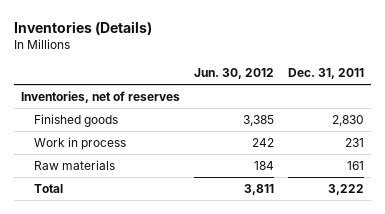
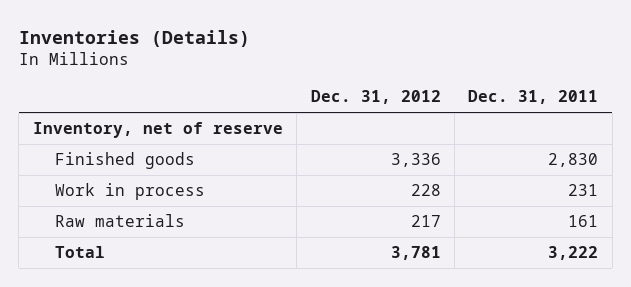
- | Jun. 30, 2012 | Dec. 31, 2011
+ | Dec. 31, 2012 | Dec. 31, 2011
- Inventories, net of reserves
+ Inventory, net of reserve

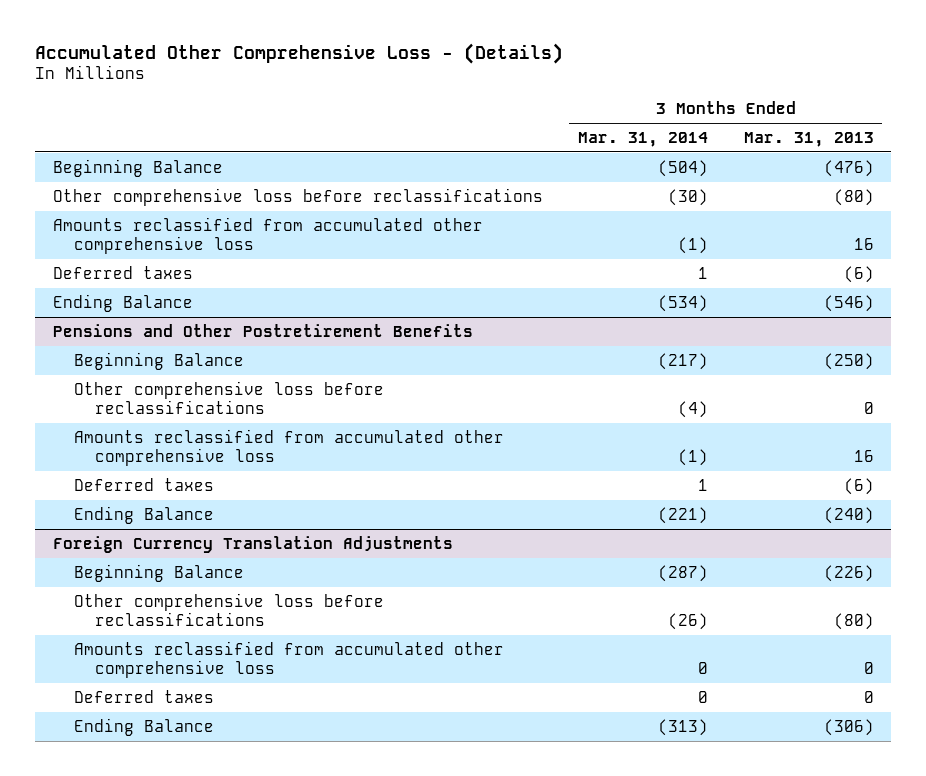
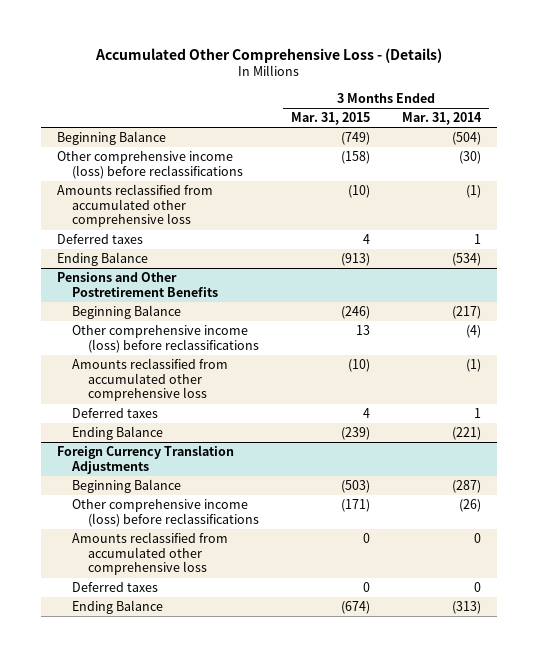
- | 3 Months Ended Mar. 31, 2014 | 3 Months Ended Mar. 31, 2013
+ | 3 Months Ended Mar. 31, 2015 | 3 Months Ended Mar. 31, 2014
- Other comprehensive loss before reclassifications | (30) | (80)
+ Other comprehensive income (loss) before reclassifications | (158) | (30)
@ Pensions and Other Postretirement Benefits
- Other comprehensive loss before reclassifications | (4) | 0
+ Other comprehensive income (loss) before reclassifications | 13 | (4)
@ Foreign Currency Translation Adjustments
- Other comprehensive loss before reclassifications | (26) | (80)
+ Other comprehensive income (loss) before reclassifications | (171) | (26)

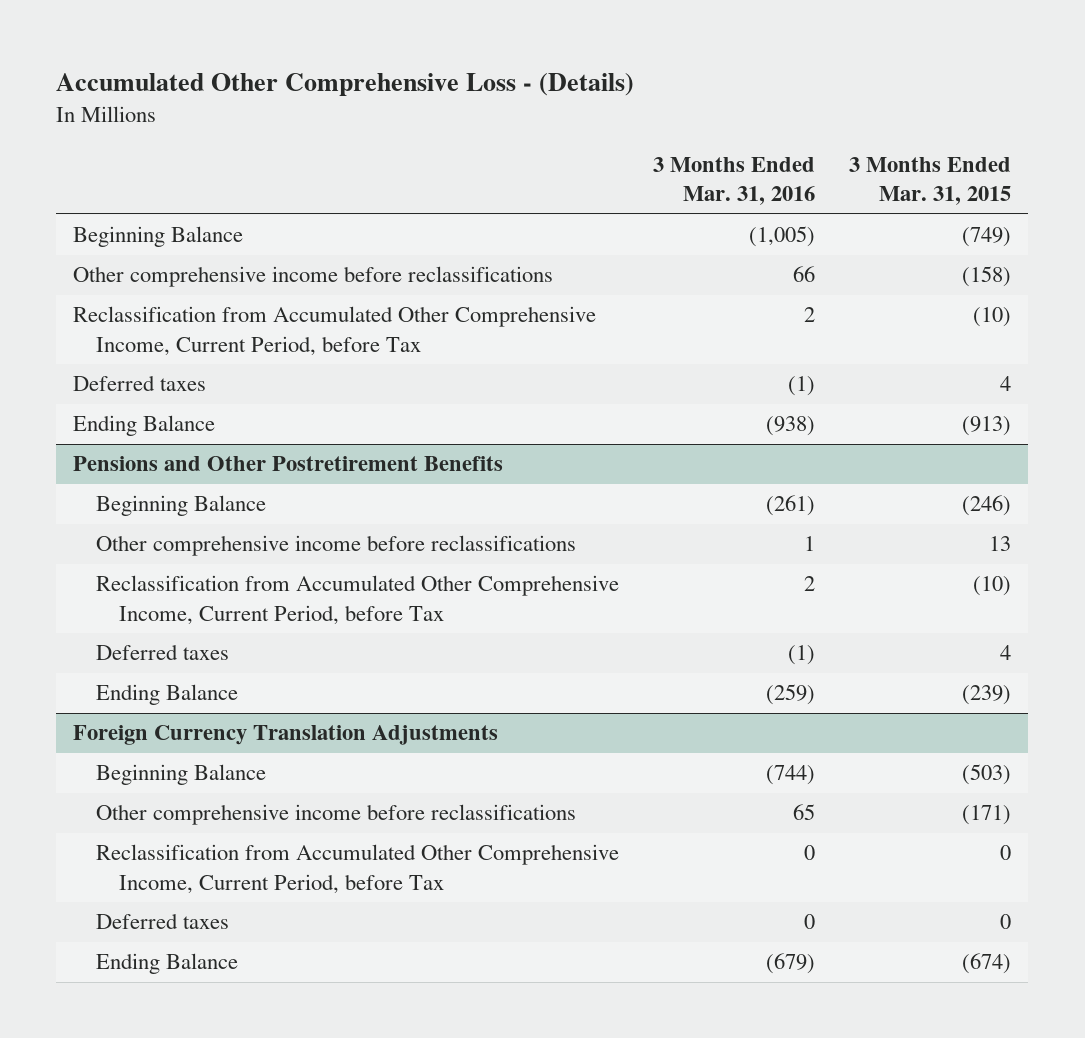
- | 3 Months Ended Mar. 31, 2015 | 3 Months Ended Mar. 31, 2014
+ | 3 Months Ended Mar. 31, 2016 | 3 Months Ended Mar. 31, 2015
- Other comprehensive income (loss) before reclassifications | (158) | (30)
- Amounts reclassified from accumulated other comprehensive loss | (10) | (1)
+ Other comprehensive income before reclassifications | 66 | (158)
+ Reclassification from Accumulated Other Comprehensive Income, Current Period, before Tax | 2 | (10)
@ Pensions and Other Postretirement Benefits
- Other comprehensive income (loss) before reclassifications | 13 | (4)
- Amounts reclassified from accumulated other comprehensive loss | (10) | (1)
+ Other comprehensive income before reclassifications | 1 | 13
+ Reclassification from Accumulated Other Comprehensive Income, Current Period, before Tax | 2 | (10)
@ Foreign Currency Translation Adjustments
- Other comprehensive income (loss) before reclassifications | (171) | (26)
- Amounts reclassified from accumulated other comprehensive loss | 0 | 0
+ Other comprehensive income before reclassifications | 65 | (171)
+ Reclassification from Accumulated Other Comprehensive Income, Current Period, before Tax | 0 | 0

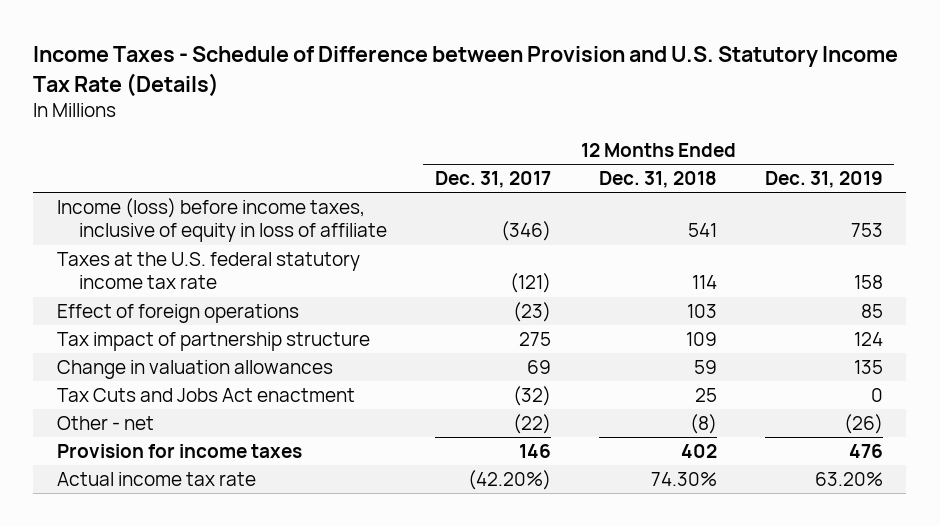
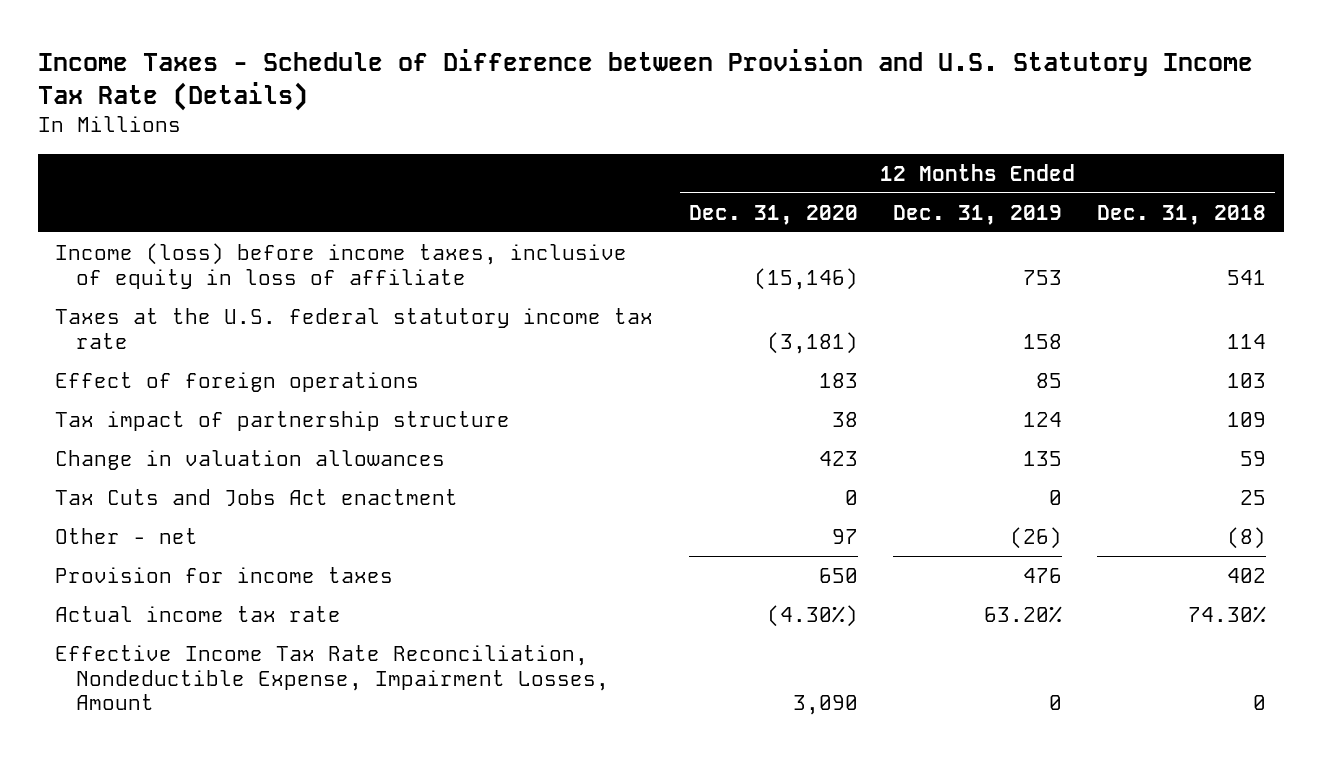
- | 12 Months Ended Dec. 31, 2017 | 12 Months Ended Dec. 31, 2018 | 12 Months Ended Dec. 31, 2019
+ | 12 Months Ended Dec. 31, 2020 | 12 Months Ended Dec. 31, 2019 | 12 Months Ended Dec. 31, 2018
+ Effective Income Tax Rate Reconciliation, Nondeductible Expense, Impairment Losses, Amount | 3,090 | 0 | 0

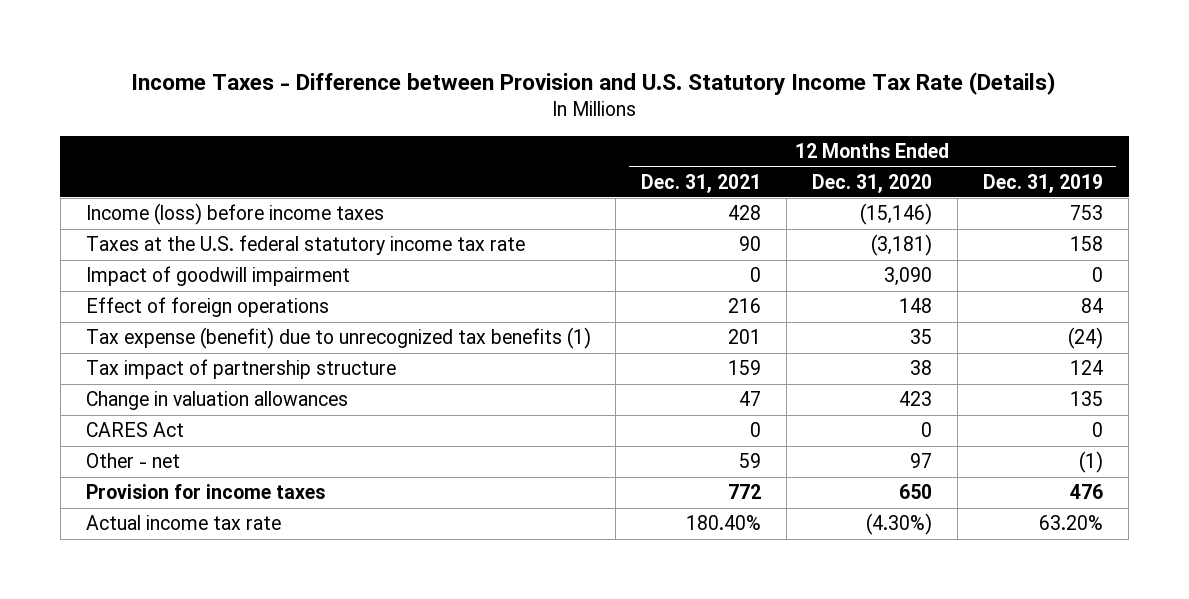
- Income Taxes - Schedule of Difference between Provision and U.S. Statutory Income Tax Rate (Details)
+ Income Taxes - Difference between Provision and U.S. Statutory Income Tax Rate (Details)
- | 12 Months Ended Dec. 31, 2020 | 12 Months Ended Dec. 31, 2019 | 12 Months Ended Dec. 31, 2018
+ | 12 Months Ended Dec. 31, 2021 | 12 Months Ended Dec. 31, 2020 | 12 Months Ended Dec. 31, 2019
- Income (loss) before income taxes, inclusive of equity in loss of affiliate | (15,146) | 753 | 541
+ Income (loss) before income taxes | 428 | (15,146) | 753
- Effect of foreign operations | 183 | 85 | 103
+ Impact of goodwill impairment | 0 | 3,090 | 0
+ Effect of foreign operations | 216 | 148 | 84
+ Tax expense (benefit) due to unrecognized tax benefits (1) | 201 | 35 | (24)
- Tax Cuts and Jobs Act enactment | 0 | 0 | 25
- Other - net | 97 | (26) | (8)
+ CARES Act | 0 | 0 | 0
+ Other - net | 59 | 97 | (1)
- Effective Income Tax Rate Reconciliation, Nondeductible Expense, Impairment Losses, Amount | 3,090 | 0 | 0

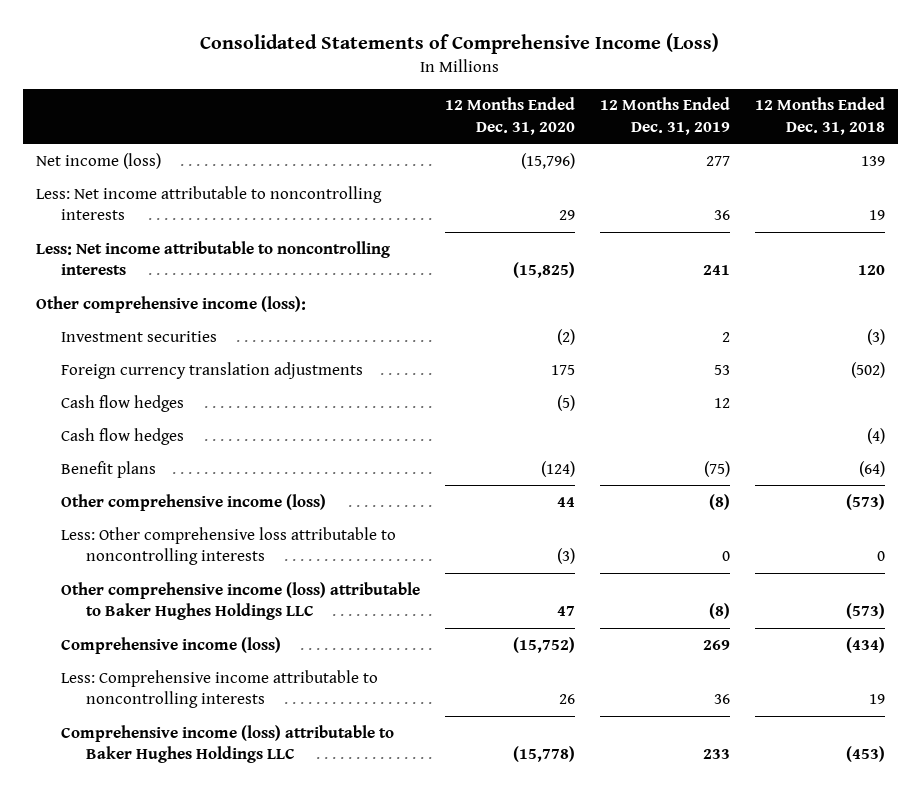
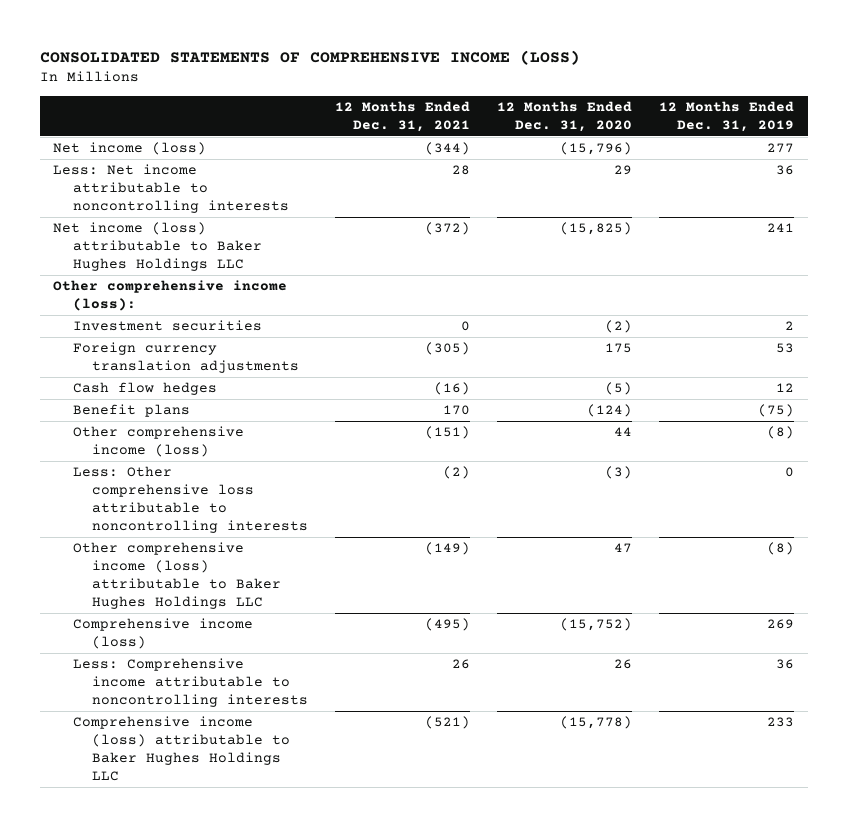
- Consolidated Statements of Comprehensive Income (Loss)
+ CONSOLIDATED STATEMENTS OF COMPREHENSIVE INCOME (LOSS)
- | 12 Months Ended Dec. 31, 2020 | 12 Months Ended Dec. 31, 2019 | 12 Months Ended Dec. 31, 2018
+ | 12 Months Ended Dec. 31, 2021 | 12 Months Ended Dec. 31, 2020 | 12 Months Ended Dec. 31, 2019
- Less: Net income attributable to noncontrolling interests | (15,825) | 241 | 120
+ Net income (loss) attributable to Baker Hughes Holdings LLC | (372) | (15,825) | 241
- Cash flow hedges | | | (4)

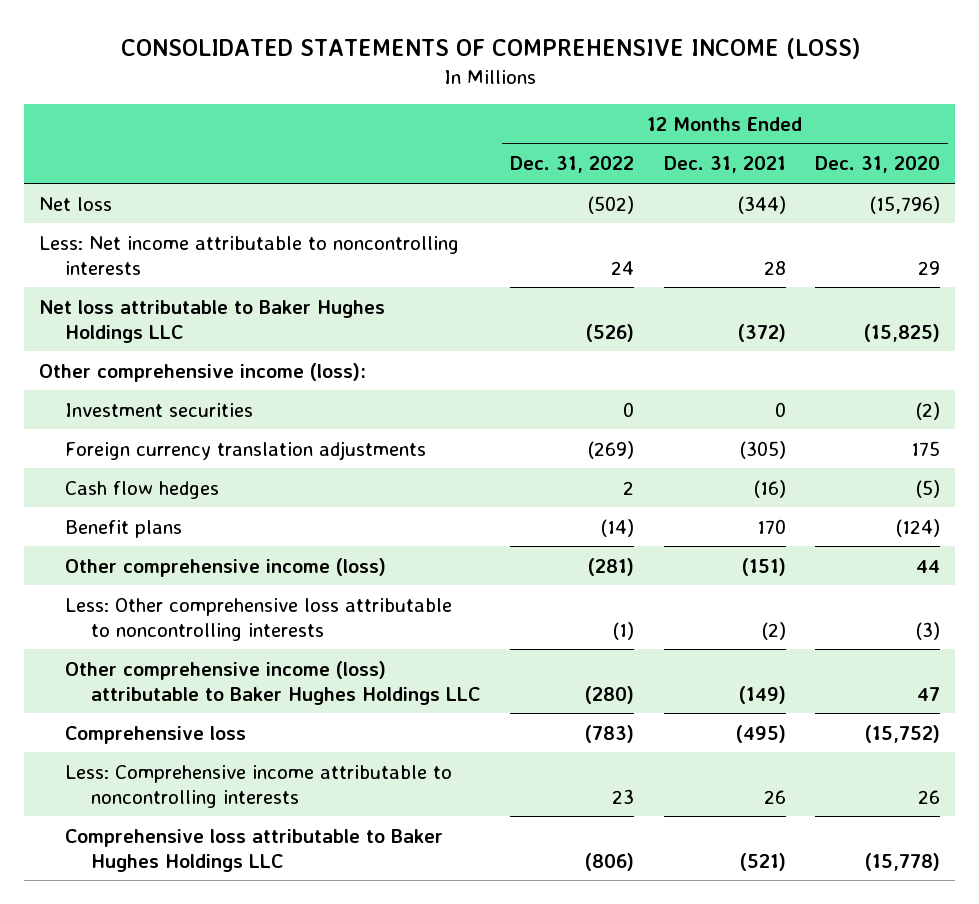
- | 12 Months Ended Dec. 31, 2021 | 12 Months Ended Dec. 31, 2020 | 12 Months Ended Dec. 31, 2019
+ | 12 Months Ended Dec. 31, 2022 | 12 Months Ended Dec. 31, 2021 | 12 Months Ended Dec. 31, 2020
- Net income (loss) | (344) | (15,796) | 277
+ Net loss | (502) | (344) | (15,796)
- Net income (loss) attributable to Baker Hughes Holdings LLC | (372) | (15,825) | 241
+ Net loss attributable to Baker Hughes Holdings LLC | (526) | (372) | (15,825)
- Comprehensive income (loss) | (495) | (15,752) | 269
+ Comprehensive loss | (783) | (495) | (15,752)
- Comprehensive income (loss) attributable to Baker Hughes Holdings LLC | (521) | (15,778) | 233
+ Comprehensive loss attributable to Baker Hughes Holdings LLC | (806) | (521) | (15,778)

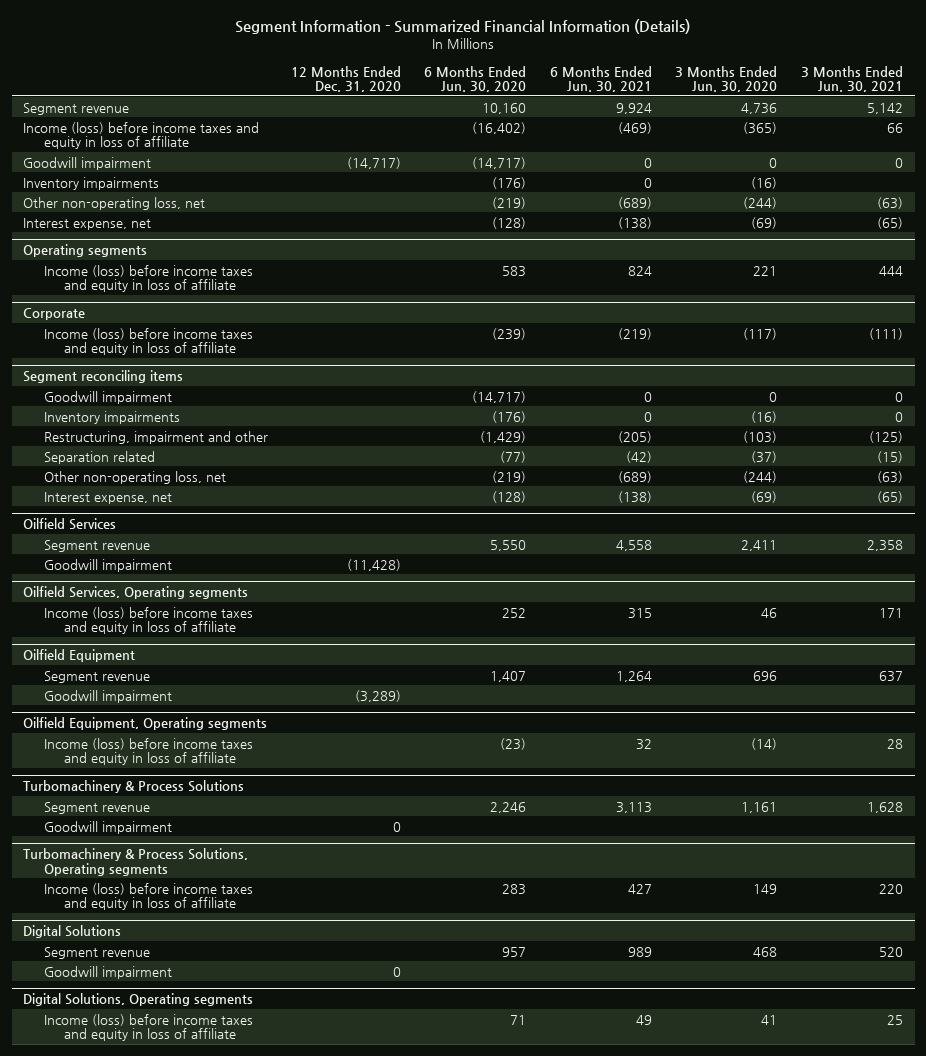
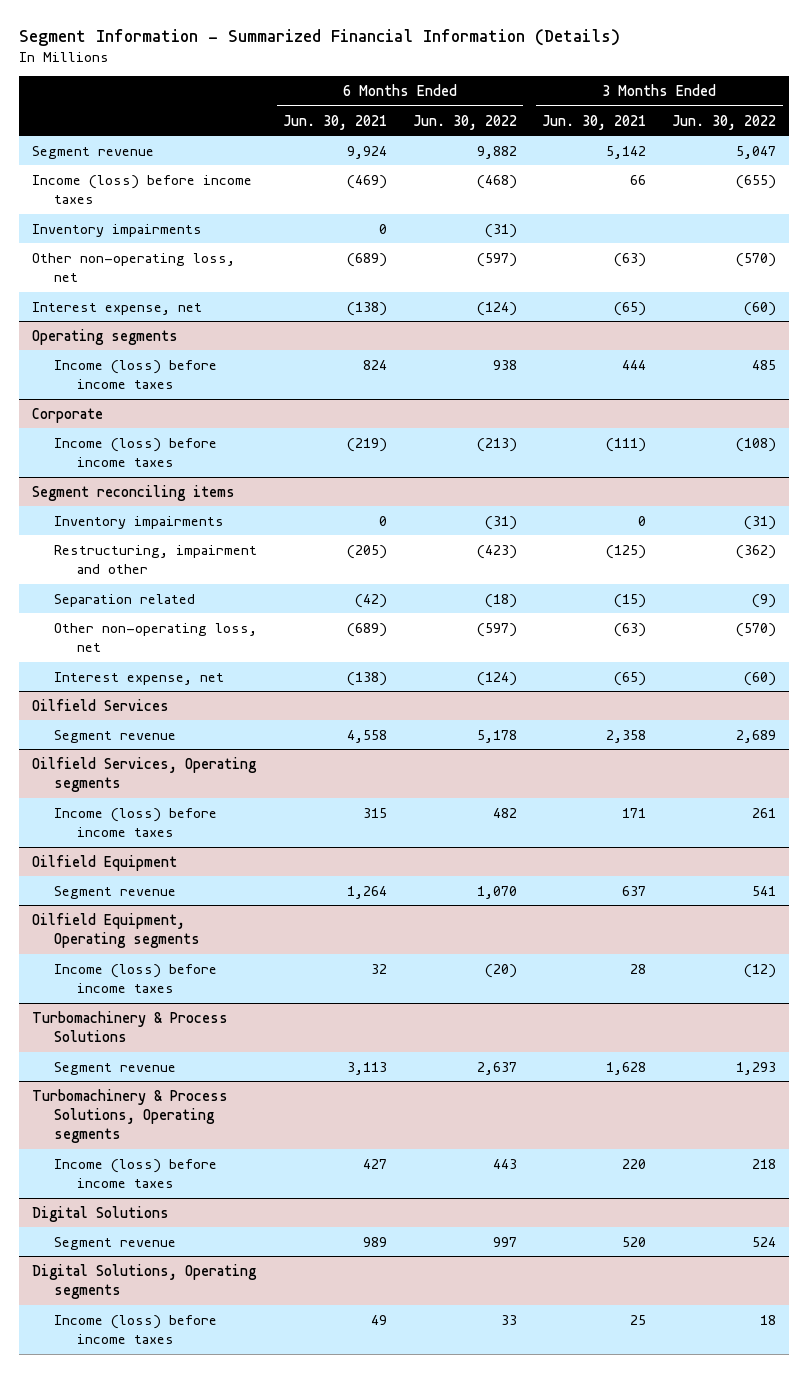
- | 12 Months Ended Dec. 31, 2020 | 6 Months Ended Jun. 30, 2020 | 6 Months Ended Jun. 30, 2021 | 3 Months Ended Jun. 30, 2020 | 3 Months Ended Jun. 30, 2021
+ | 6 Months Ended Jun. 30, 2021 | 6 Months Ended Jun. 30, 2022 | 3 Months Ended Jun. 30, 2021 | 3 Months Ended Jun. 30, 2022
- Income (loss) before income taxes and equity in loss of affiliate | | (16,402) | (469) | (365) | 66
- Goodwill impairment | (14,717) | (14,717) | 0 | 0 | 0
+ Income (loss) before income taxes | (469) | (468) | 66 | (655)
@ Operating segments
- Income (loss) before income taxes and equity in loss of affiliate | | 583 | 824 | 221 | 444
+ Income (loss) before income taxes | 824 | 938 | 444 | 485
@ Corporate
- Income (loss) before income taxes and equity in loss of affiliate | | (239) | (219) | (117) | (111)
+ Income (loss) before income taxes | (219) | (213) | (111) | (108)
@ Segment reconciling items
- Goodwill impairment | | (14,717) | 0 | 0 | 0
@ Oilfield Services
- Goodwill impairment | (11,428) | | | |
@ Oilfield Services, Operating segments
- Income (loss) before income taxes and equity in loss of affiliate | | 252 | 315 | 46 | 171
+ Income (loss) before income taxes | 315 | 482 | 171 | 261
@ Oilfield Equipment
- Goodwill impairment | (3,289) | | | |
@ Oilfield Equipment, Operating segments
- Income (loss) before income taxes and equity in loss of affiliate | | (23) | 32 | (14) | 28
+ Income (loss) before income taxes | 32 | (20) | 28 | (12)
@ Turbomachinery & Process Solutions
- Goodwill impairment | 0 | | | |
@ Turbomachinery & Process Solutions, Operating segments
- Income (loss) before income taxes and equity in loss of affiliate | | 283 | 427 | 149 | 220
+ Income (loss) before income taxes | 427 | 443 | 220 | 218
@ Digital Solutions
- Goodwill impairment | 0 | | | |
@ Digital Solutions, Operating segments
- Income (loss) before income taxes and equity in loss of affiliate | | 71 | 49 | 41 | 25
+ Income (loss) before income taxes | 49 | 33 | 25 | 18

